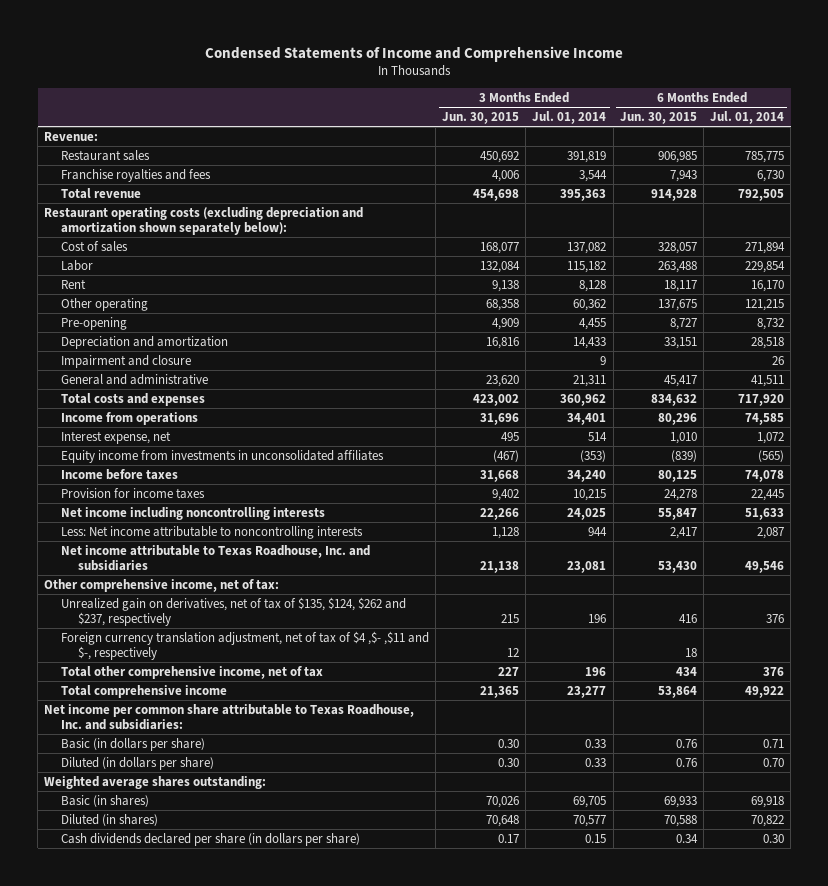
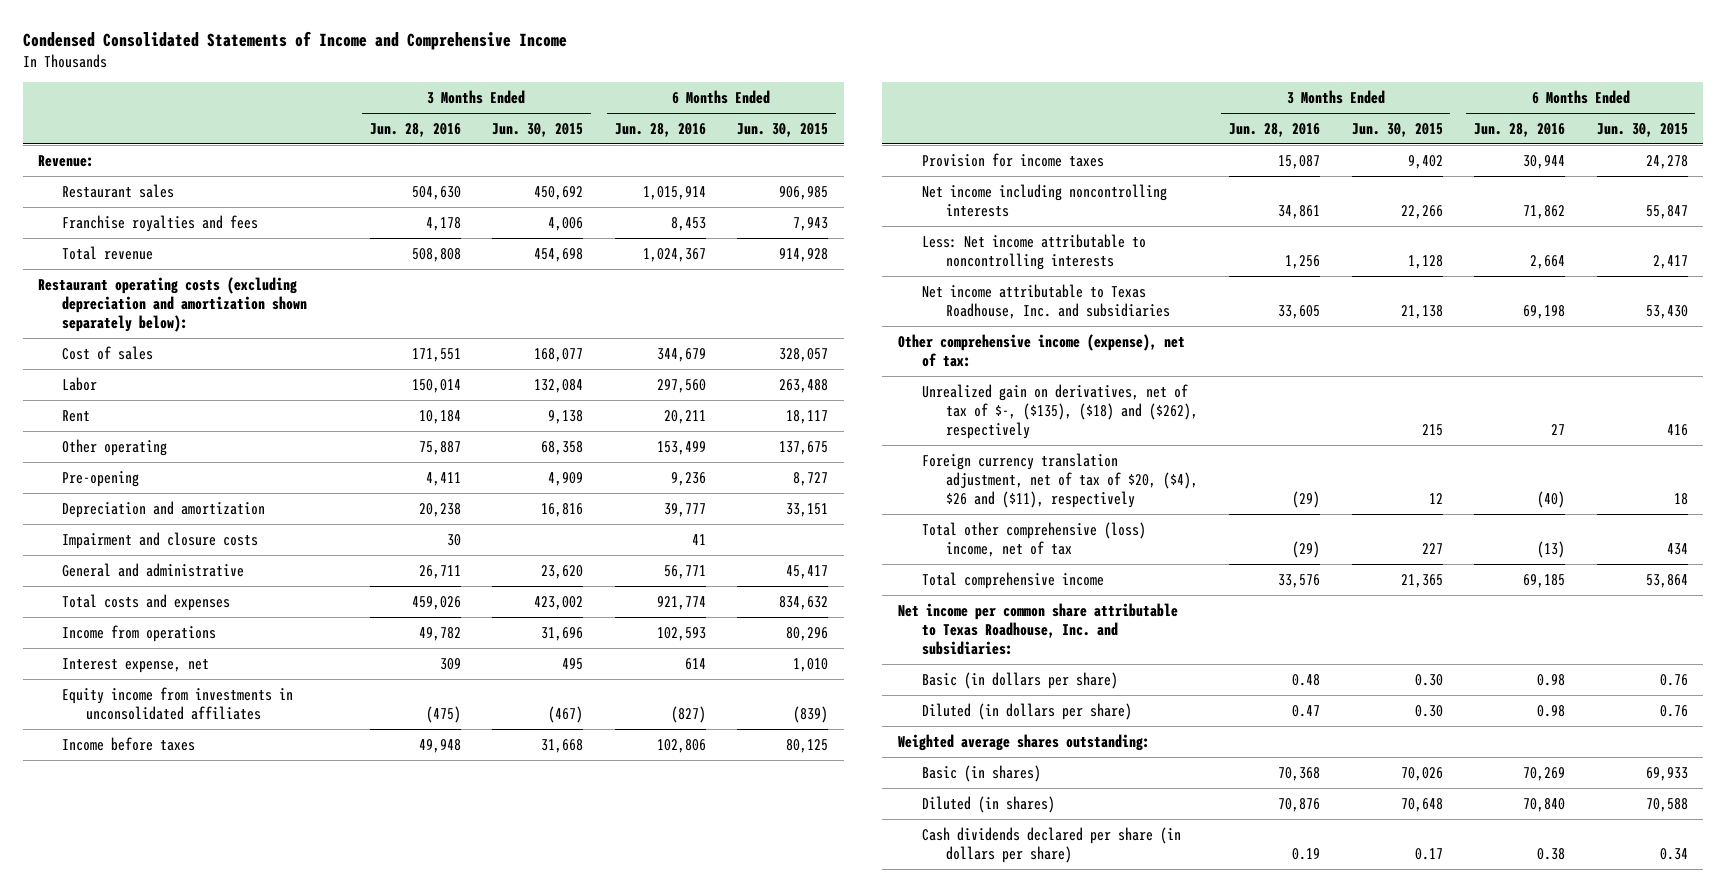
- Condensed Statements of Income and Comprehensive Income
+ Condensed Consolidated Statements of Income and Comprehensive Income
- | 3 Months Ended Jun. 30, 2015 | 3 Months Ended Jul. 01, 2014 | 6 Months Ended Jun. 30, 2015 | 6 Months Ended Jul. 01, 2014
+ | 3 Months Ended Jun. 28, 2016 | 3 Months Ended Jun. 30, 2015 | 6 Months Ended Jun. 28, 2016 | 6 Months Ended Jun. 30, 2015
- Impairment and closure | | 9 | | 26
+ Impairment and closure costs | 30 | | 41 |
- Other comprehensive income, net of tax:
- Unrealized gain on derivatives, net of tax of $135, $124, $262 and $237, respectively | 215 | 196 | 416 | 376
- Foreign currency translation adjustment, net of tax of $4 ,$- ,$11 and $-, respectively | 12 | | 18 |
- Total other comprehensive income, net of tax | 227 | 196 | 434 | 376
+ Other comprehensive income (expense), net of tax:
+ Unrealized gain on derivatives, net of tax of $-, ($135), ($18) and ($262), respectively | | 215 | 27 | 416
+ Foreign currency translation adjustment, net of tax of $20, ($4), $26 and ($11), respectively | (29) | 12 | (40) | 18
+ Total other comprehensive (loss) income, net of tax | (29) | 227 | (13) | 434

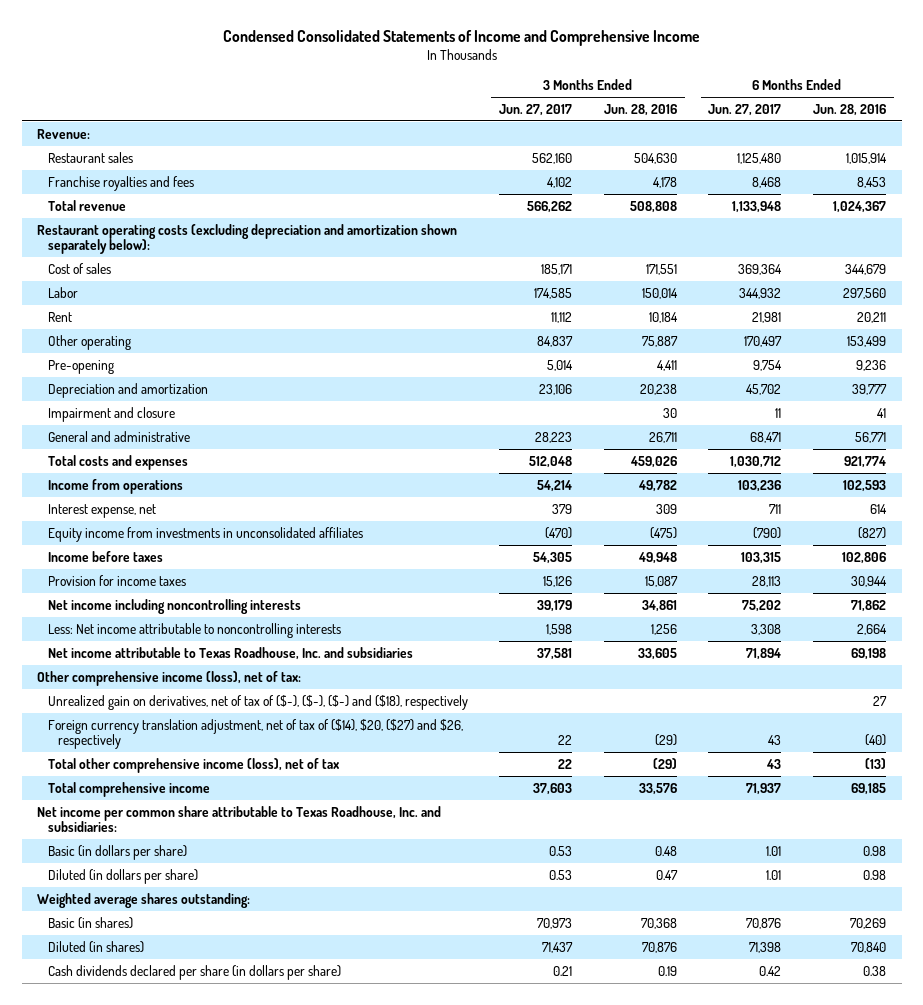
- | 3 Months Ended Jun. 28, 2016 | 3 Months Ended Jun. 30, 2015 | 6 Months Ended Jun. 28, 2016 | 6 Months Ended Jun. 30, 2015
+ | 3 Months Ended Jun. 27, 2017 | 3 Months Ended Jun. 28, 2016 | 6 Months Ended Jun. 27, 2017 | 6 Months Ended Jun. 28, 2016
- Impairment and closure costs | 30 | | 41 |
+ Impairment and closure | | 30 | 11 | 41
- Other comprehensive income (expense), net of tax:
- Unrealized gain on derivatives, net of tax of $-, ($135), ($18) and ($262), respectively | | 215 | 27 | 416
- Foreign currency translation adjustment, net of tax of $20, ($4), $26 and ($11), respectively | (29) | 12 | (40) | 18
- Total other comprehensive (loss) income, net of tax | (29) | 227 | (13) | 434
+ Other comprehensive income (loss), net of tax:
+ Unrealized gain on derivatives, net of tax of ($-), ($-), ($-) and ($18), respectively | | | | 27
+ Foreign currency translation adjustment, net of tax of ($14), $20, ($27) and $26, respectively | 22 | (29) | 43 | (40)
+ Total other comprehensive income (loss), net of tax | 22 | (29) | 43 | (13)

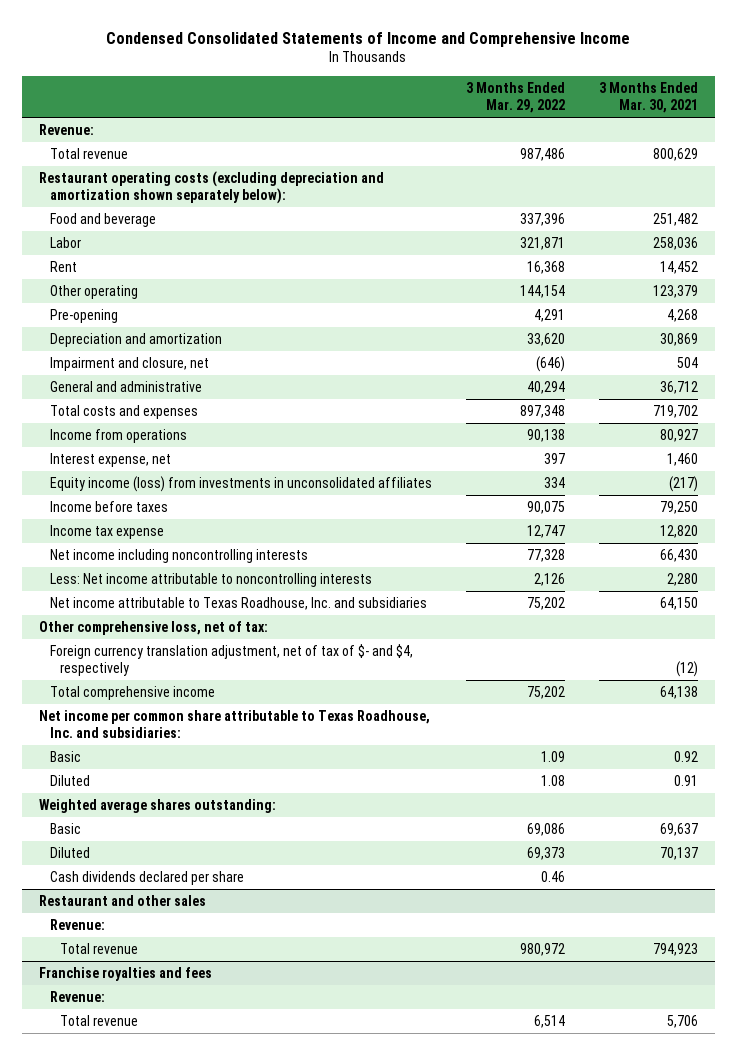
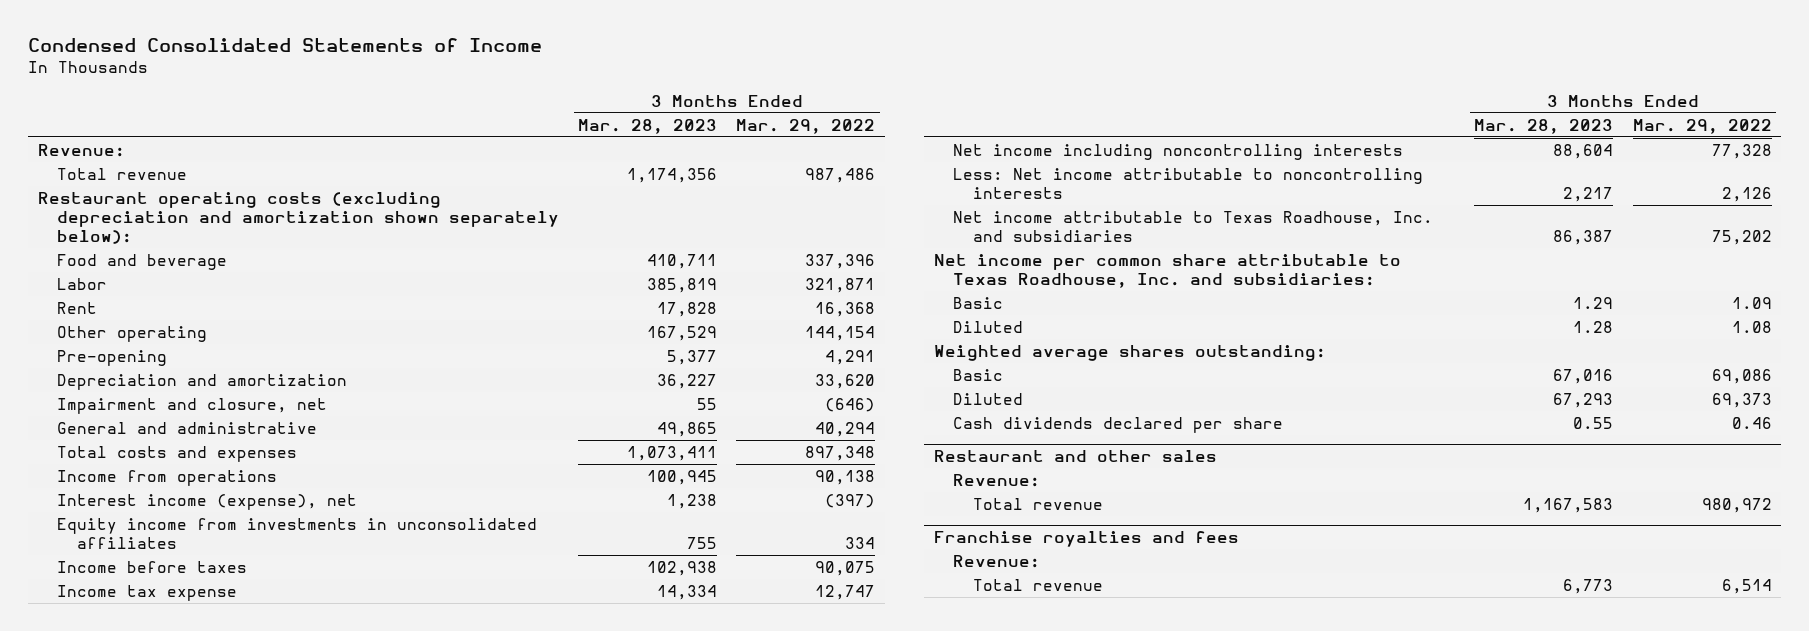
- Condensed Consolidated Statements of Income and Comprehensive Income
+ Condensed Consolidated Statements of Income
- | 3 Months Ended Mar. 29, 2022 | 3 Months Ended Mar. 30, 2021
+ | 3 Months Ended Mar. 28, 2023 | 3 Months Ended Mar. 29, 2022
- Interest expense, net | 397 | 1,460
- Equity income (loss) from investments in unconsolidated affiliates | 334 | (217)
+ Interest income (expense), net | 1,238 | (397)
+ Equity income from investments in unconsolidated affiliates | 755 | 334
- Other comprehensive loss, net of tax:
- Foreign currency translation adjustment, net of tax of $- and $4, respectively | | (12)
- Total comprehensive income | 75,202 | 64,138

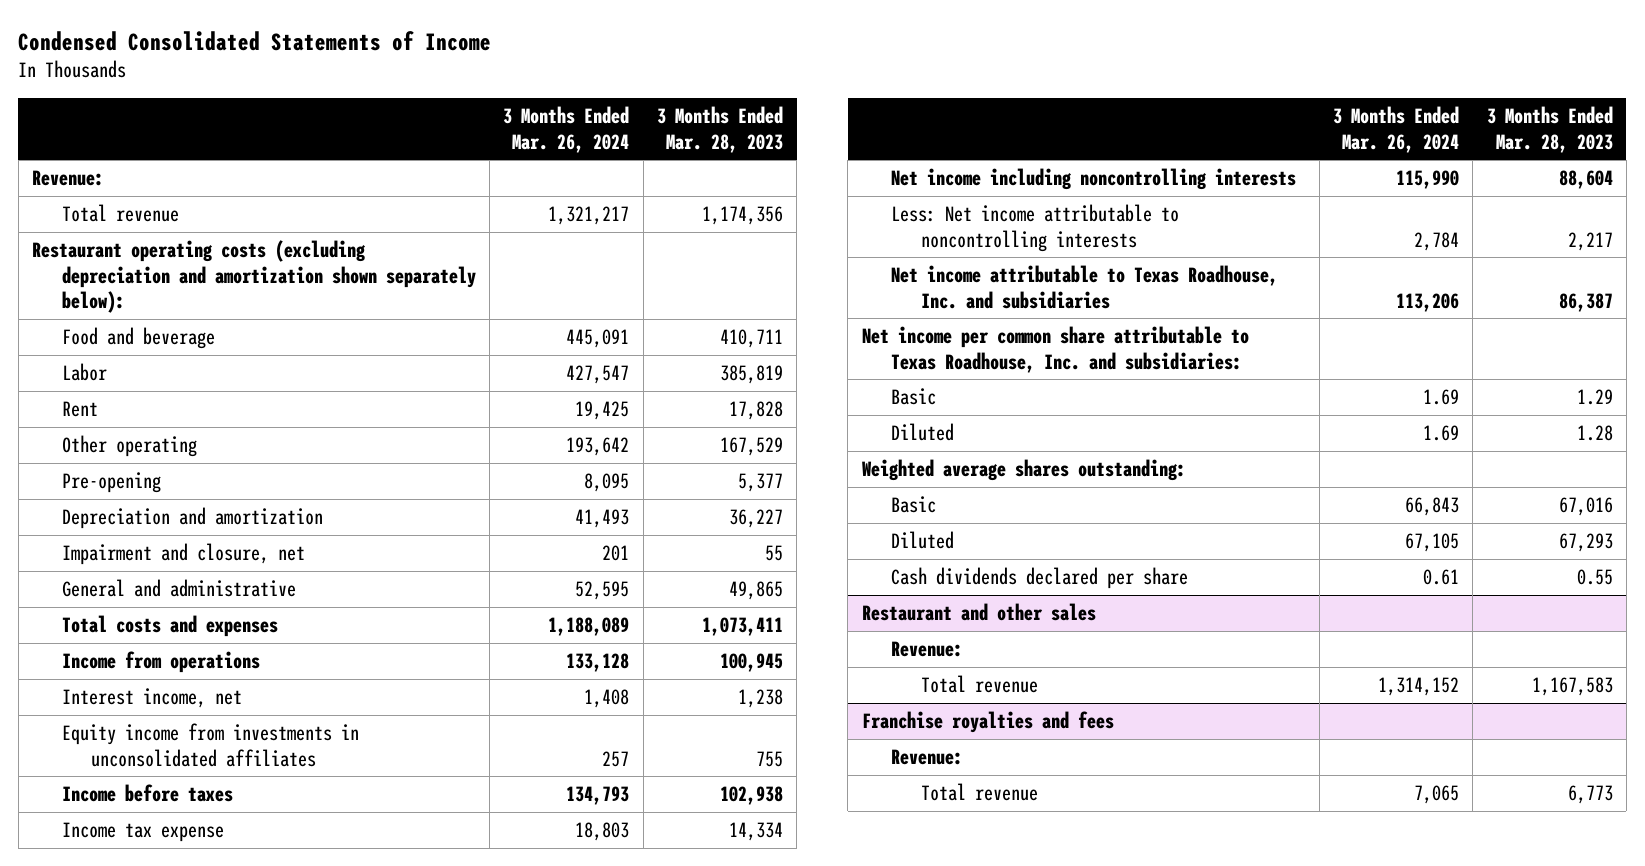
- | 3 Months Ended Mar. 28, 2023 | 3 Months Ended Mar. 29, 2022
+ | 3 Months Ended Mar. 26, 2024 | 3 Months Ended Mar. 28, 2023
- Interest income (expense), net | 1,238 | (397)
+ Interest income, net | 1,408 | 1,238

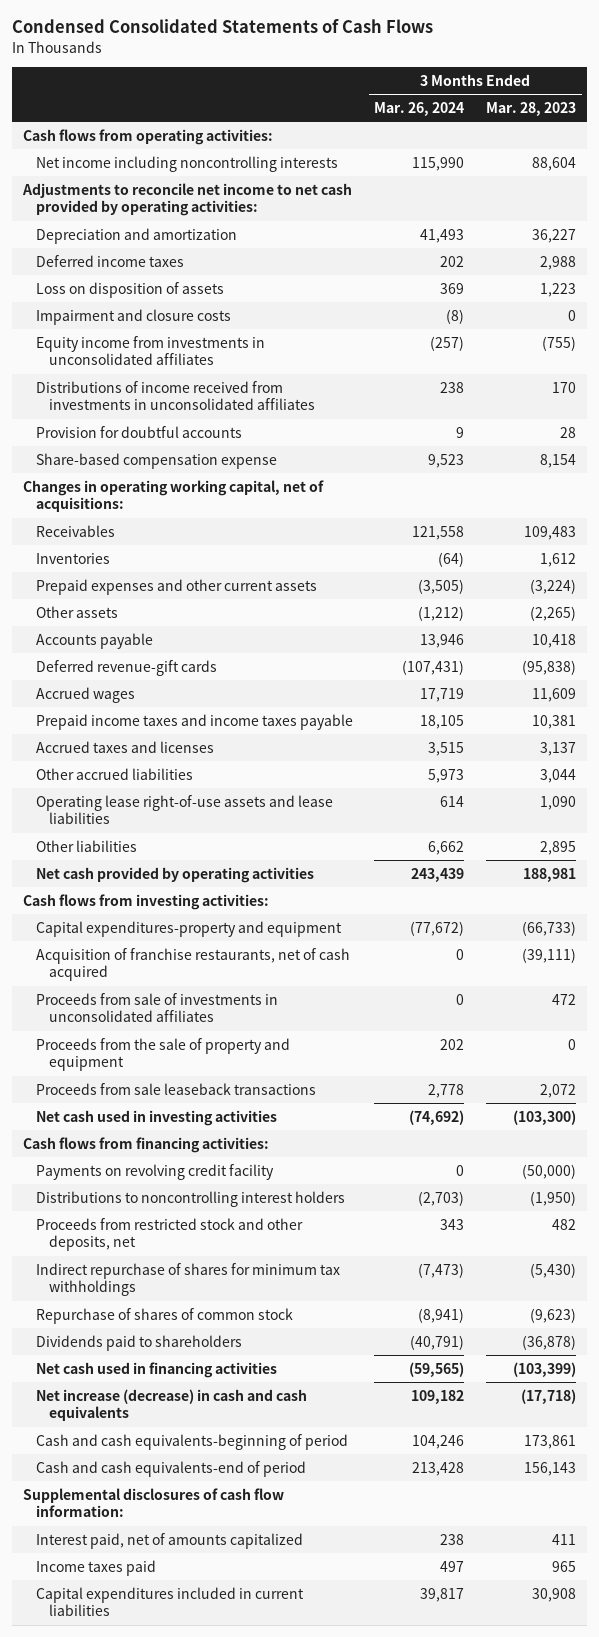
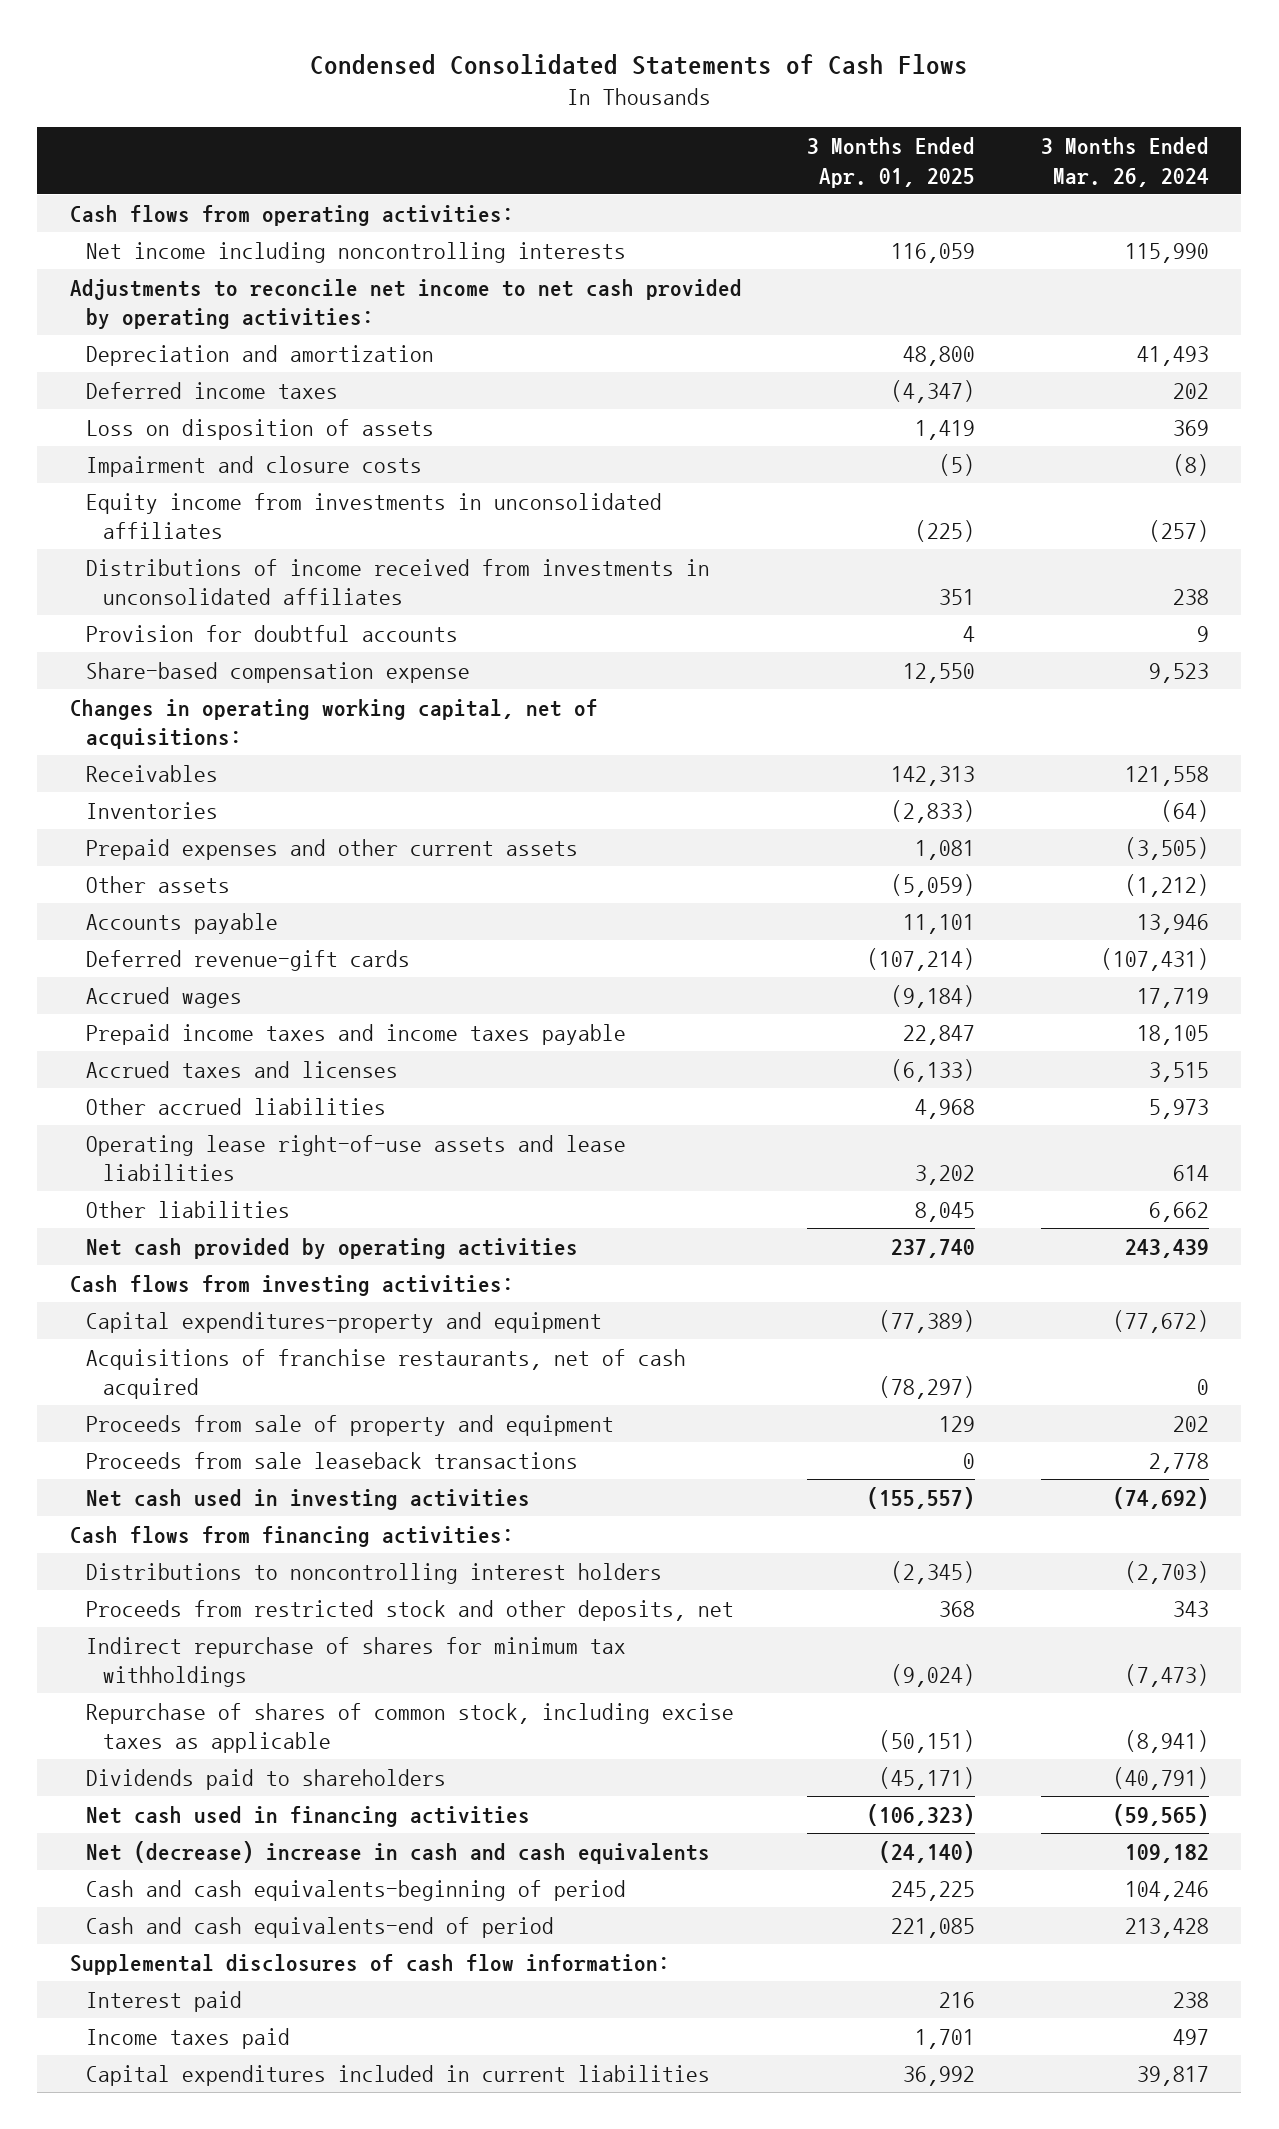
- | 3 Months Ended Mar. 26, 2024 | 3 Months Ended Mar. 28, 2023
+ | 3 Months Ended Apr. 01, 2025 | 3 Months Ended Mar. 26, 2024
- Acquisition of franchise restaurants, net of cash acquired | 0 | (39,111)
- Proceeds from sale of investments in unconsolidated affiliates | 0 | 472
- Proceeds from the sale of property and equipment | 202 | 0
+ Acquisitions of franchise restaurants, net of cash acquired | (78,297) | 0
+ Proceeds from sale of property and equipment | 129 | 202
- Payments on revolving credit facility | 0 | (50,000)
- Repurchase of shares of common stock | (8,941) | (9,623)
+ Repurchase of shares of common stock, including excise taxes as applicable | (50,151) | (8,941)
- Net increase (decrease) in cash and cash equivalents | 109,182 | (17,718)
+ Net (decrease) increase in cash and cash equivalents | (24,140) | 109,182
- Interest paid, net of amounts capitalized | 238 | 411
+ Interest paid | 216 | 238

